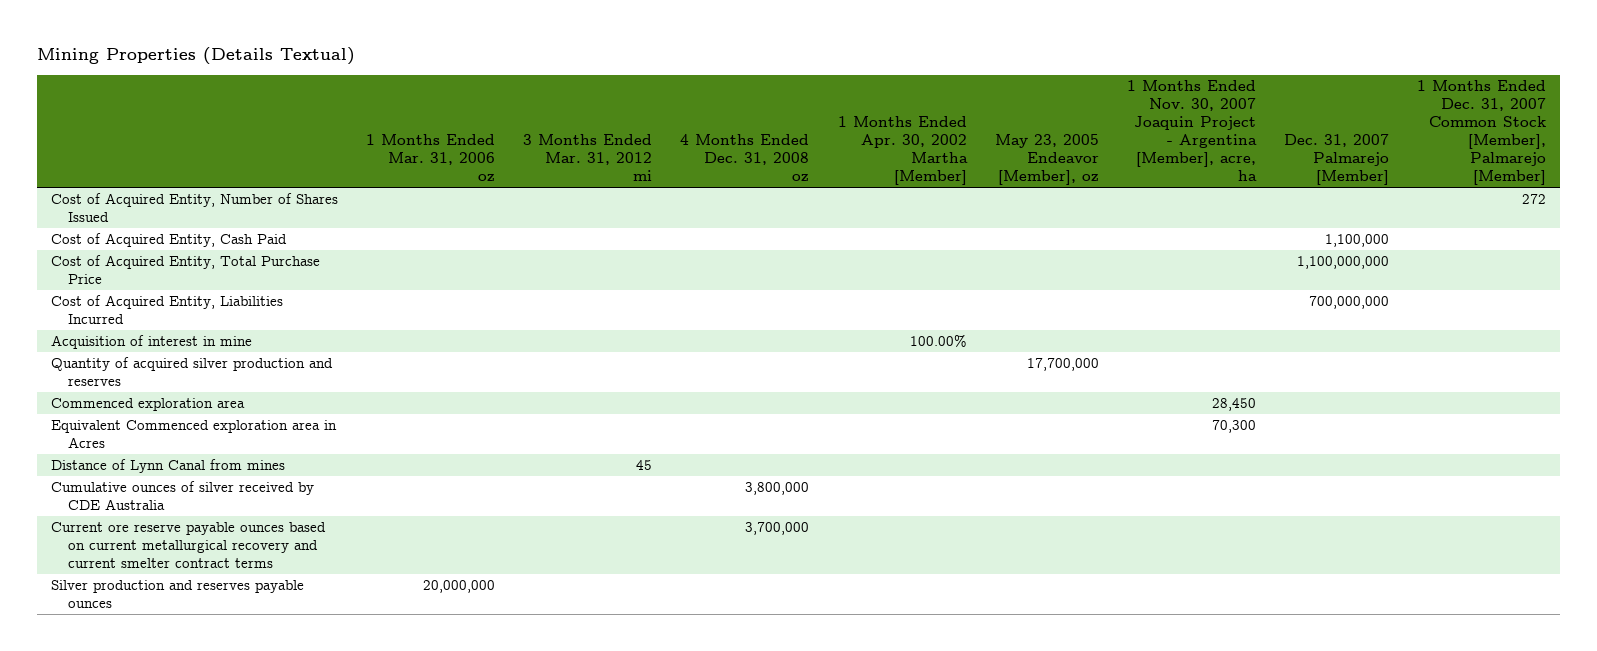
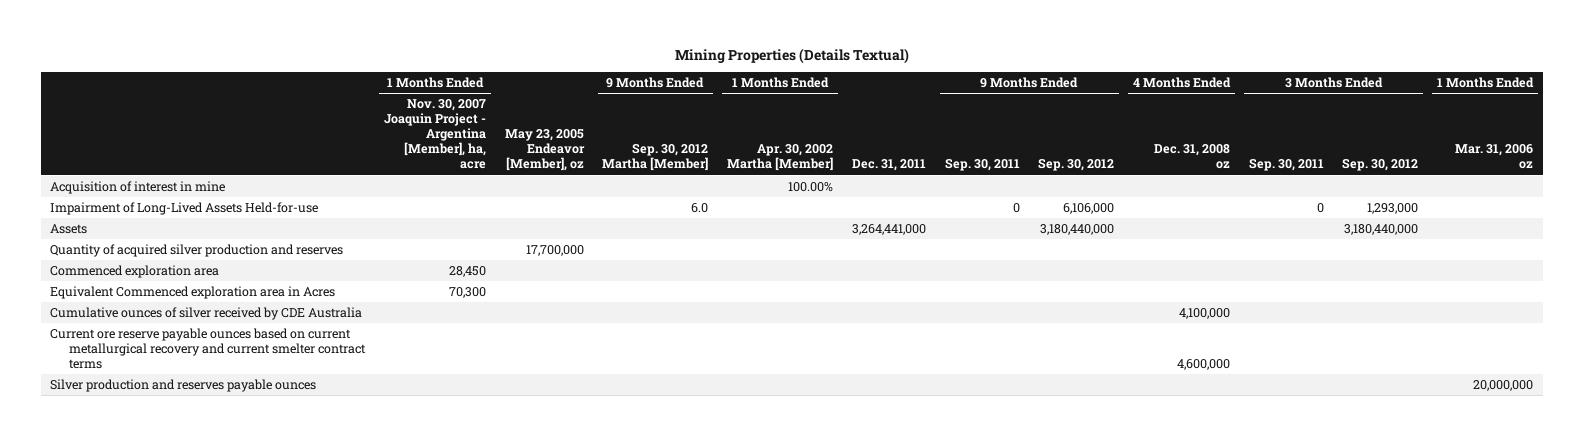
- | 1 Months Ended Mar. 31, 2006 oz | 3 Months Ended Mar. 31, 2012 mi | 4 Months Ended Dec. 31, 2008 oz | 1 Months Ended Apr. 30, 2002 Martha [Member] | May 23, 2005 Endeavor [Member], oz | 1 Months Ended Nov. 30, 2007 Joaquin Project - Argentina [Member], acre, ha | Dec. 31, 2007 Palmarejo [Member] | 1 Months Ended Dec. 31, 2007 Common Stock [Member], Palmarejo [Member]
+ | 1 Months Ended Nov. 30, 2007 Joaquin Project - Argentina [Member], ha, acre | May 23, 2005 Endeavor [Member], oz | 9 Months Ended Sep. 30, 2012 Martha [Member] | 1 Months Ended Apr. 30, 2002 Martha [Member] | Dec. 31, 2011 | 9 Months Ended Sep. 30, 2011 | 9 Months Ended Sep. 30, 2012 | 4 Months Ended Dec. 31, 2008 oz | 3 Months Ended Sep. 30, 2011 | 3 Months Ended Sep. 30, 2012 | 1 Months Ended Mar. 31, 2006 oz
- Cost of Acquired Entity, Number of Shares Issued | | | | | | | | 272
- Cost of Acquired Entity, Cash Paid | | | | | | | 1,100,000 |
- Cost of Acquired Entity, Total Purchase Price | | | | | | | 1,100,000,000 |
- Cost of Acquired Entity, Liabilities Incurred | | | | | | | 700,000,000 |
+ Impairment of Long-Lived Assets Held-for-use | | | 6.0 | | | 0 | 6,106,000 | | 0 | 1,293,000 |
+ Assets | | | | | 3,264,441,000 | | 3,180,440,000 | | | 3,180,440,000 |
- Distance of Lynn Canal from mines | | 45 | | | | | |
- Cumulative ounces of silver received by CDE Australia | | | 3,800,000 | | | | |
- Current ore reserve payable ounces based on current metallurgical recovery and current smelter contract terms | | | 3,700,000 | | | | |
+ Cumulative ounces of silver received by CDE Australia | | | | | | | | 4,100,000 | | |
+ Current ore reserve payable ounces based on current metallurgical recovery and current smelter contract terms | | | | | | | | 4,600,000 | | |

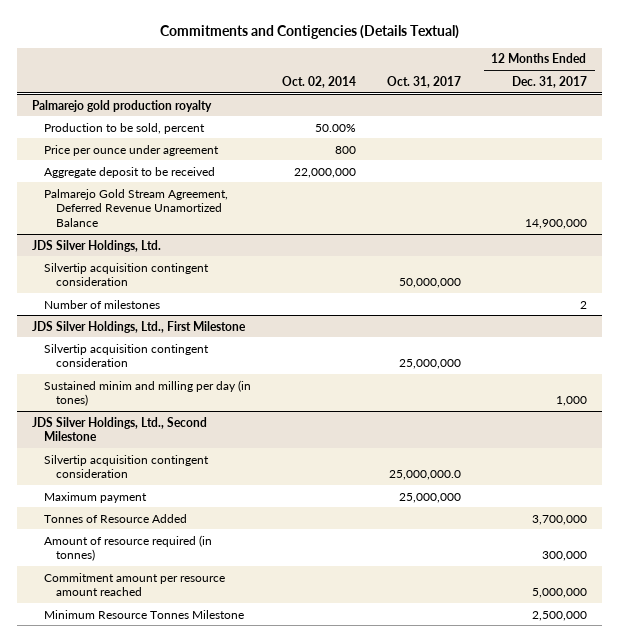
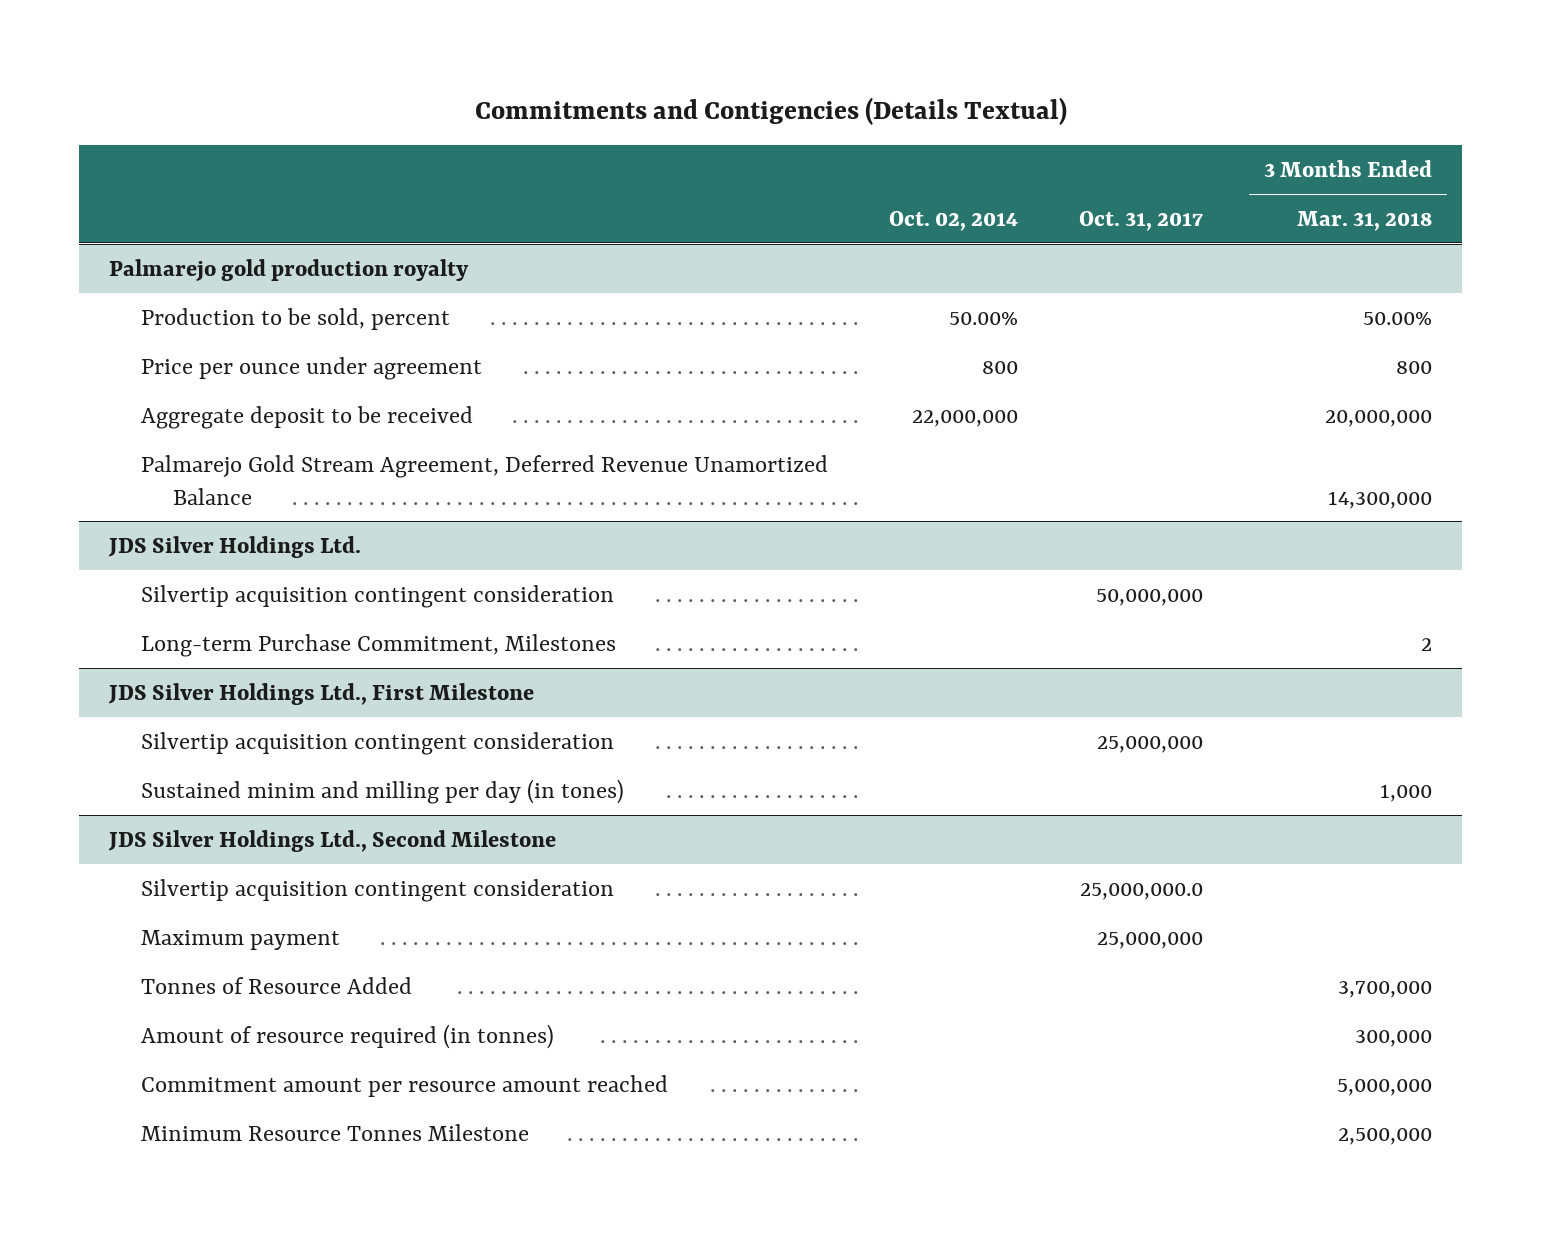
- | Oct. 02, 2014 | Oct. 31, 2017 | 12 Months Ended Dec. 31, 2017
+ | Oct. 02, 2014 | Oct. 31, 2017 | 3 Months Ended Mar. 31, 2018
- JDS Silver Holdings, Ltd.
+ JDS Silver Holdings Ltd.
- Number of milestones | | | 2
- JDS Silver Holdings, Ltd., First Milestone
+ Long-term Purchase Commitment, Milestones | | | 2
+ JDS Silver Holdings Ltd., First Milestone
- JDS Silver Holdings, Ltd., Second Milestone
+ JDS Silver Holdings Ltd., Second Milestone

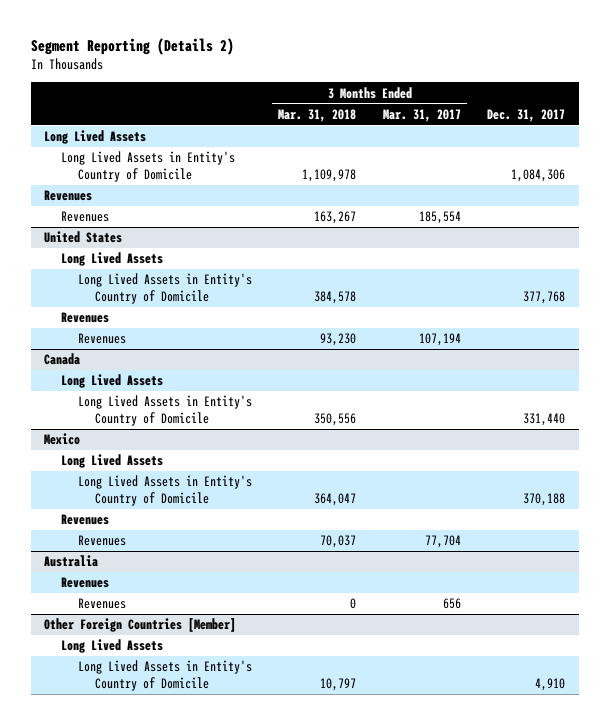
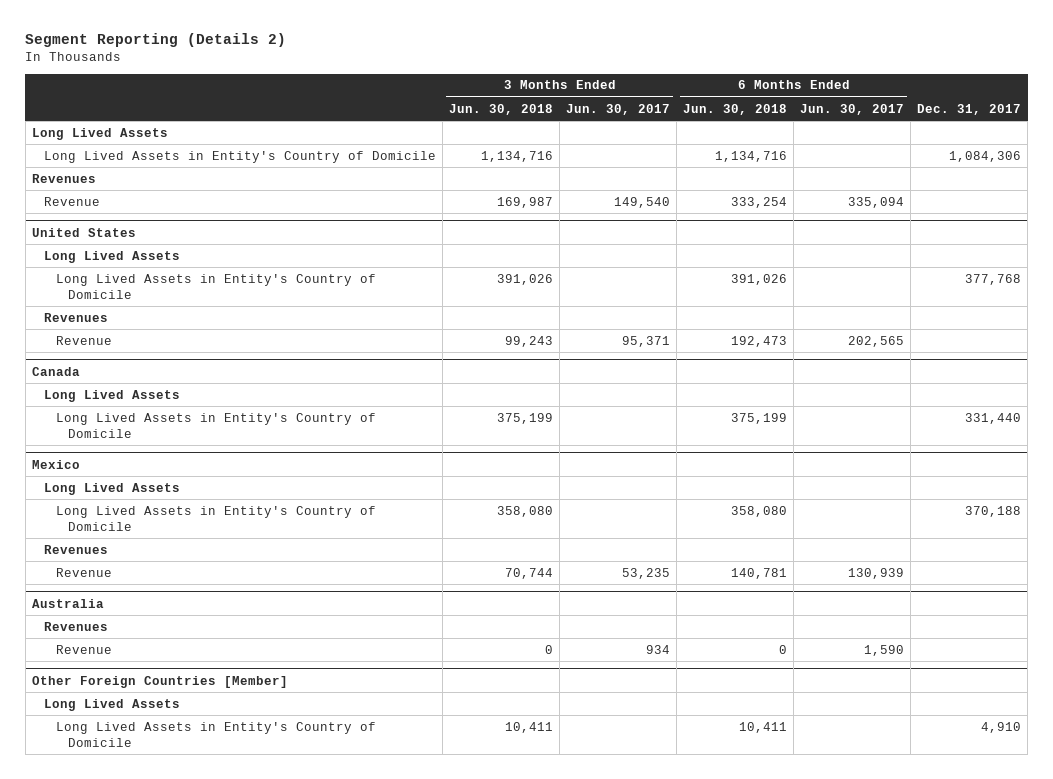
- | 3 Months Ended Mar. 31, 2018 | 3 Months Ended Mar. 31, 2017 | Dec. 31, 2017
+ | 3 Months Ended Jun. 30, 2018 | 3 Months Ended Jun. 30, 2017 | 6 Months Ended Jun. 30, 2018 | 6 Months Ended Jun. 30, 2017 | Dec. 31, 2017
- Revenues | 163,267 | 185,554 |
+ Revenue | 169,987 | 149,540 | 333,254 | 335,094 |
@ United States
- Revenues | 93,230 | 107,194 |
+ Revenue | 99,243 | 95,371 | 192,473 | 202,565 |
@ Mexico
- Revenues | 70,037 | 77,704 |
+ Revenue | 70,744 | 53,235 | 140,781 | 130,939 |
@ Australia
- Revenues | 0 | 656 |
+ Revenue | 0 | 934 | 0 | 1,590 |

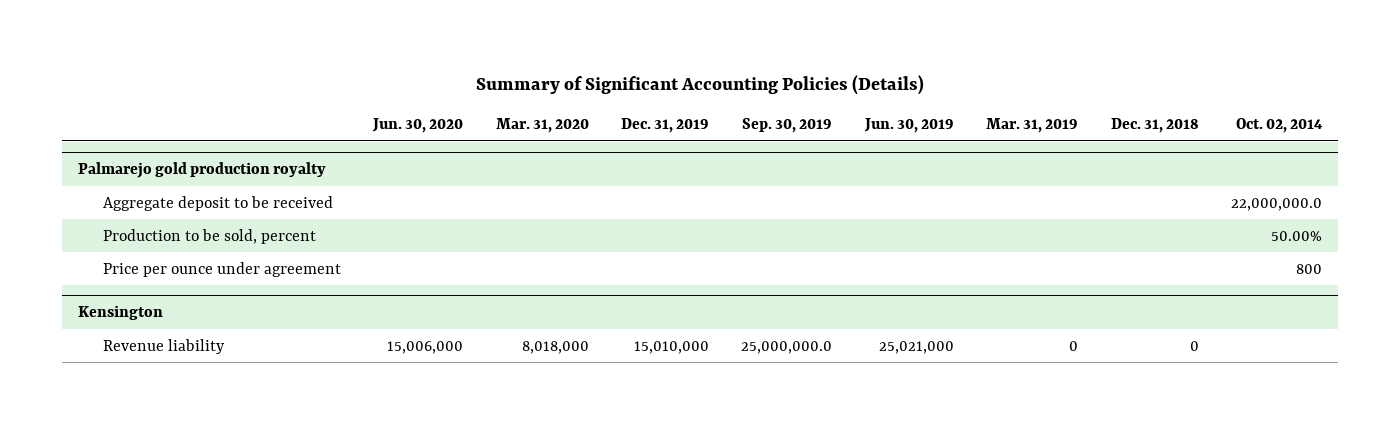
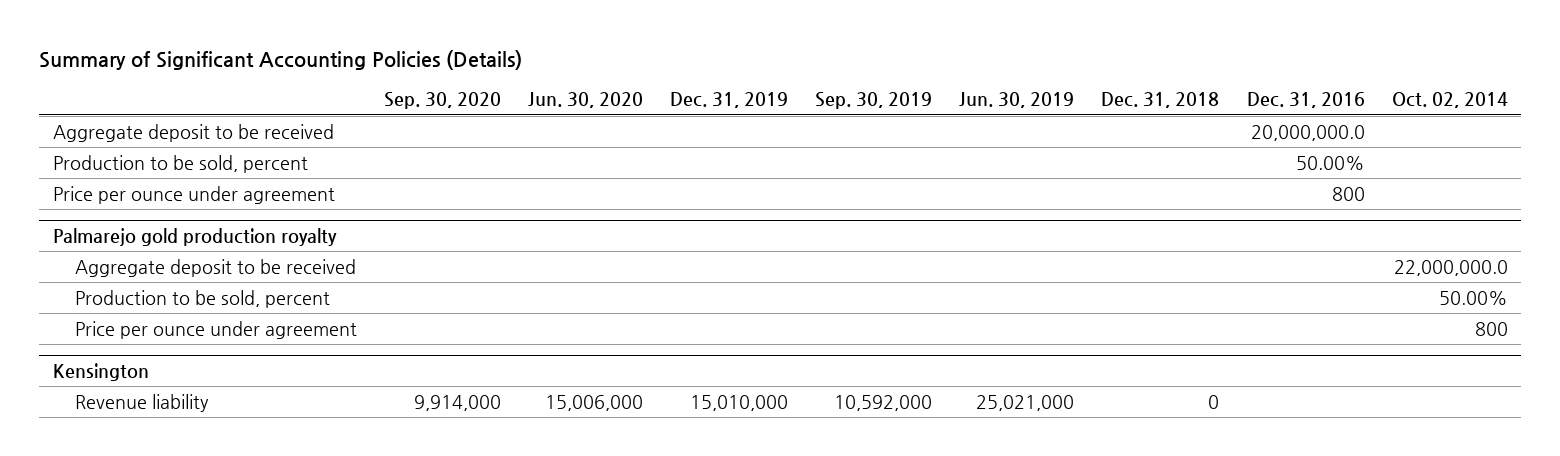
- | Jun. 30, 2020 | Mar. 31, 2020 | Dec. 31, 2019 | Sep. 30, 2019 | Jun. 30, 2019 | Mar. 31, 2019 | Dec. 31, 2018 | Oct. 02, 2014
+ | Sep. 30, 2020 | Jun. 30, 2020 | Dec. 31, 2019 | Sep. 30, 2019 | Jun. 30, 2019 | Dec. 31, 2018 | Dec. 31, 2016 | Oct. 02, 2014
+ Aggregate deposit to be received | | | | | | | 20,000,000.0 |
+ Production to be sold, percent | | | | | | | 50.00% |
+ Price per ounce under agreement | | | | | | | 800 |
@ Kensington
- Revenue liability | 15,006,000 | 8,018,000 | 15,010,000 | 25,000,000.0 | 25,021,000 | 0 | 0 |
+ Revenue liability | 9,914,000 | 15,006,000 | 15,010,000 | 10,592,000 | 25,021,000 | 0 | |

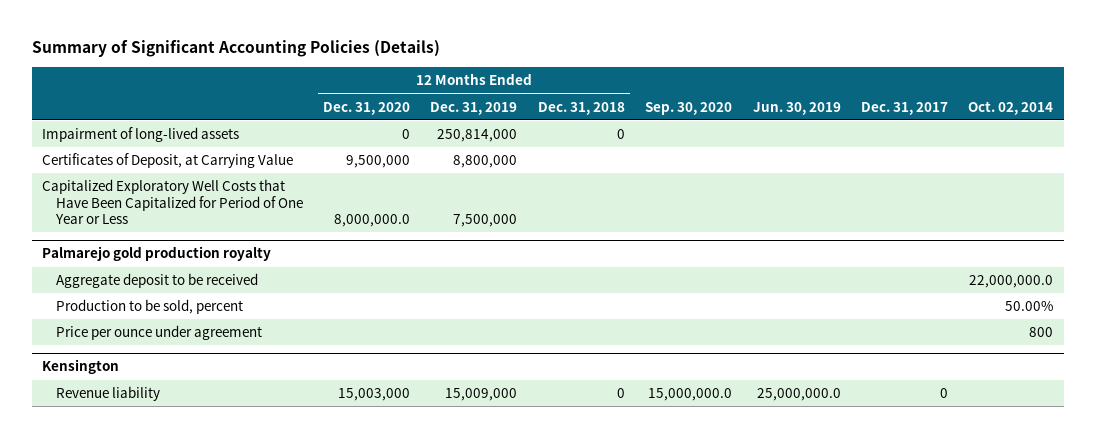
- | Sep. 30, 2020 | Jun. 30, 2020 | Dec. 31, 2019 | Sep. 30, 2019 | Jun. 30, 2019 | Dec. 31, 2018 | Dec. 31, 2016 | Oct. 02, 2014
+ | 12 Months Ended Dec. 31, 2020 | 12 Months Ended Dec. 31, 2019 | 12 Months Ended Dec. 31, 2018 | Sep. 30, 2020 | Jun. 30, 2019 | Dec. 31, 2017 | Oct. 02, 2014
- Aggregate deposit to be received | | | | | | | 20,000,000.0 |
- Production to be sold, percent | | | | | | | 50.00% |
- Price per ounce under agreement | | | | | | | 800 |
+ Impairment of long-lived assets | 0 | 250,814,000 | 0 | | | |
+ Certificates of Deposit, at Carrying Value | 9,500,000 | 8,800,000 | | | | |
+ Capitalized Exploratory Well Costs that Have Been Capitalized for Period of One Year or Less | 8,000,000.0 | 7,500,000 | | | | |
@ Kensington
- Revenue liability | 9,914,000 | 15,006,000 | 15,010,000 | 10,592,000 | 25,021,000 | 0 | |
+ Revenue liability | 15,003,000 | 15,009,000 | 0 | 15,000,000.0 | 25,000,000.0 | 0 |

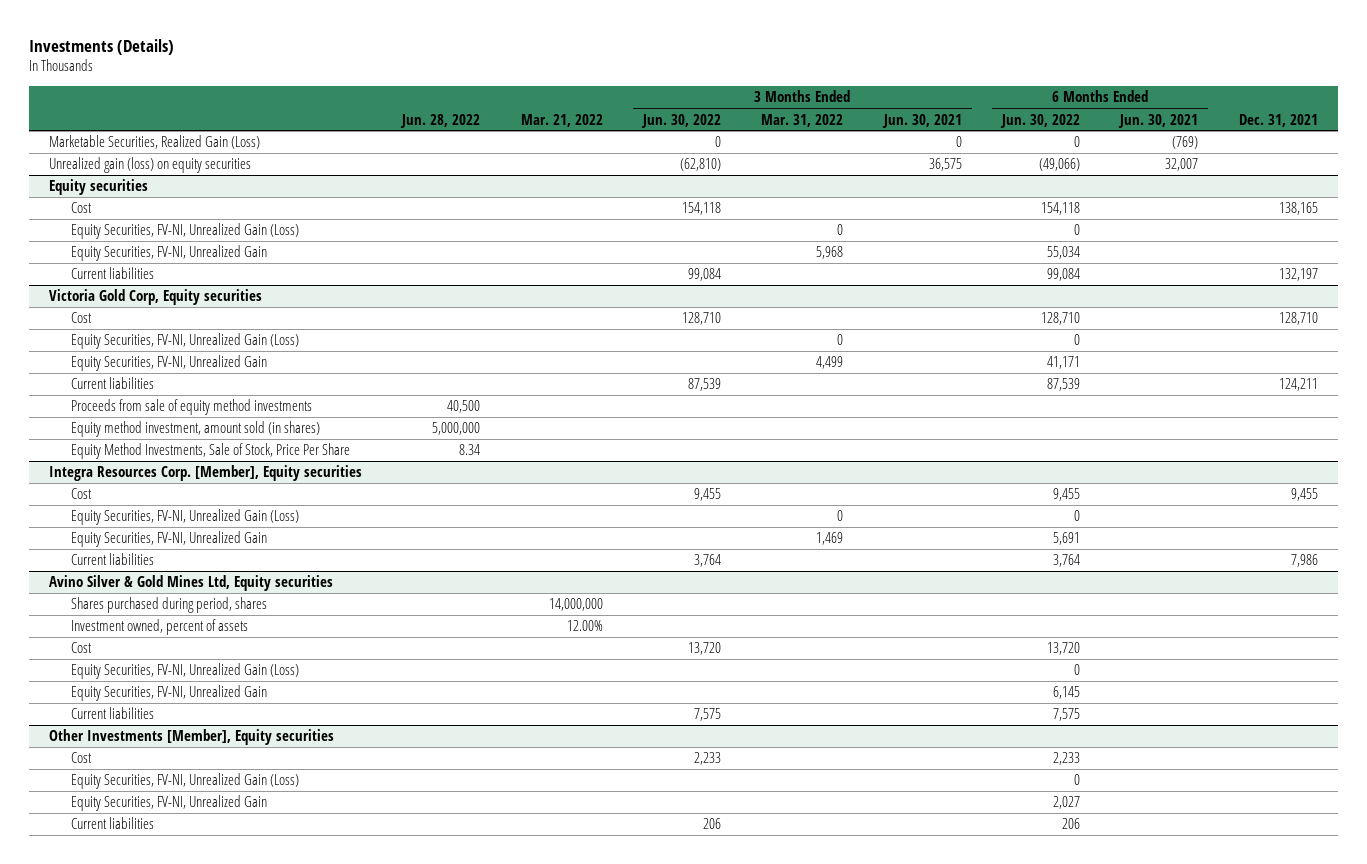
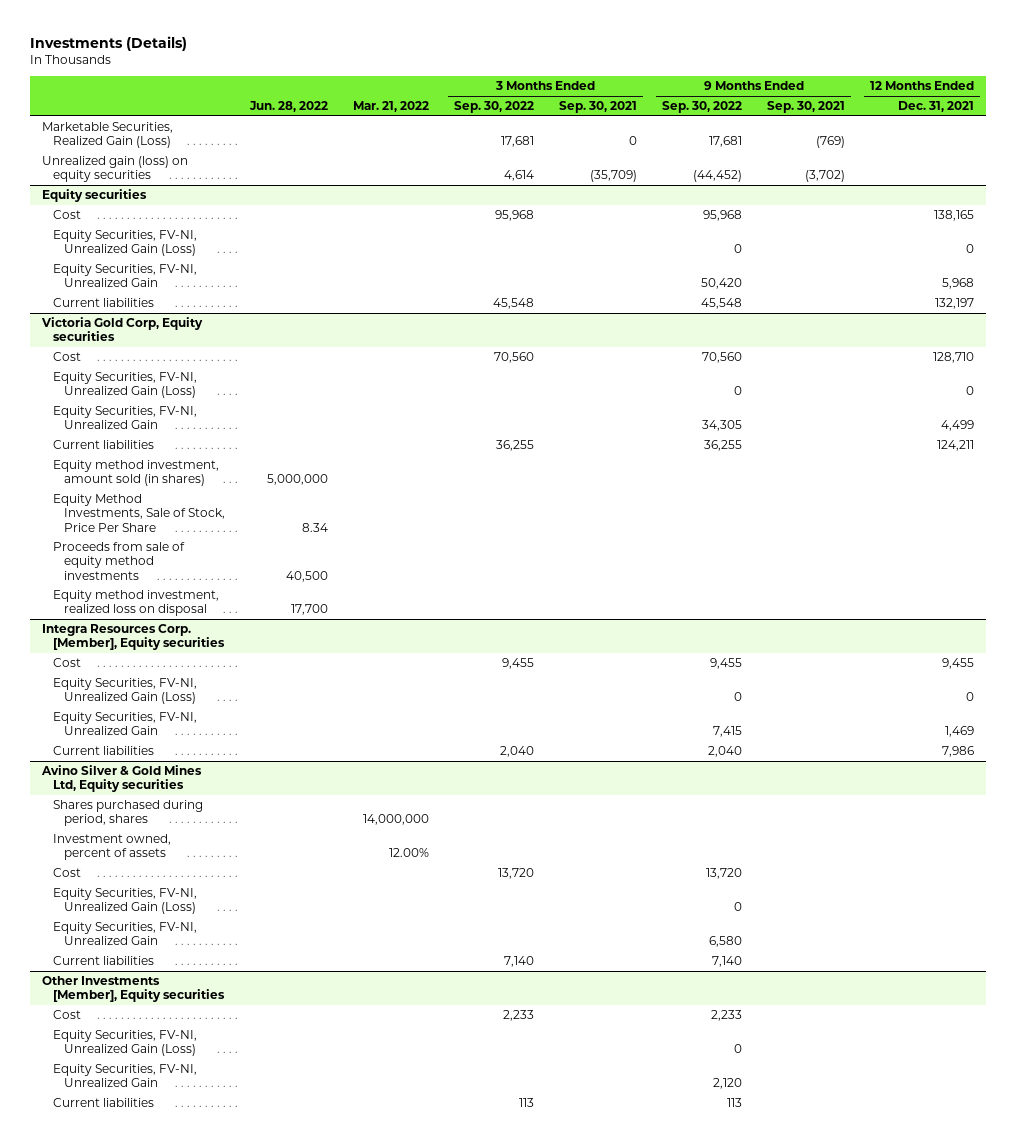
- | Jun. 28, 2022 | Mar. 21, 2022 | 3 Months Ended Jun. 30, 2022 | 3 Months Ended Mar. 31, 2022 | 3 Months Ended Jun. 30, 2021 | 6 Months Ended Jun. 30, 2022 | 6 Months Ended Jun. 30, 2021 | Dec. 31, 2021
+ | Jun. 28, 2022 | Mar. 21, 2022 | 3 Months Ended Sep. 30, 2022 | 3 Months Ended Sep. 30, 2021 | 9 Months Ended Sep. 30, 2022 | 9 Months Ended Sep. 30, 2021 | 12 Months Ended Dec. 31, 2021
@ Victoria Gold Corp, Equity securities
moved down: Proceeds from sale of equity method investments | 40,500 | | | | | |
+ Equity method investment, realized loss on disposal | 17,700 | | | | | |

